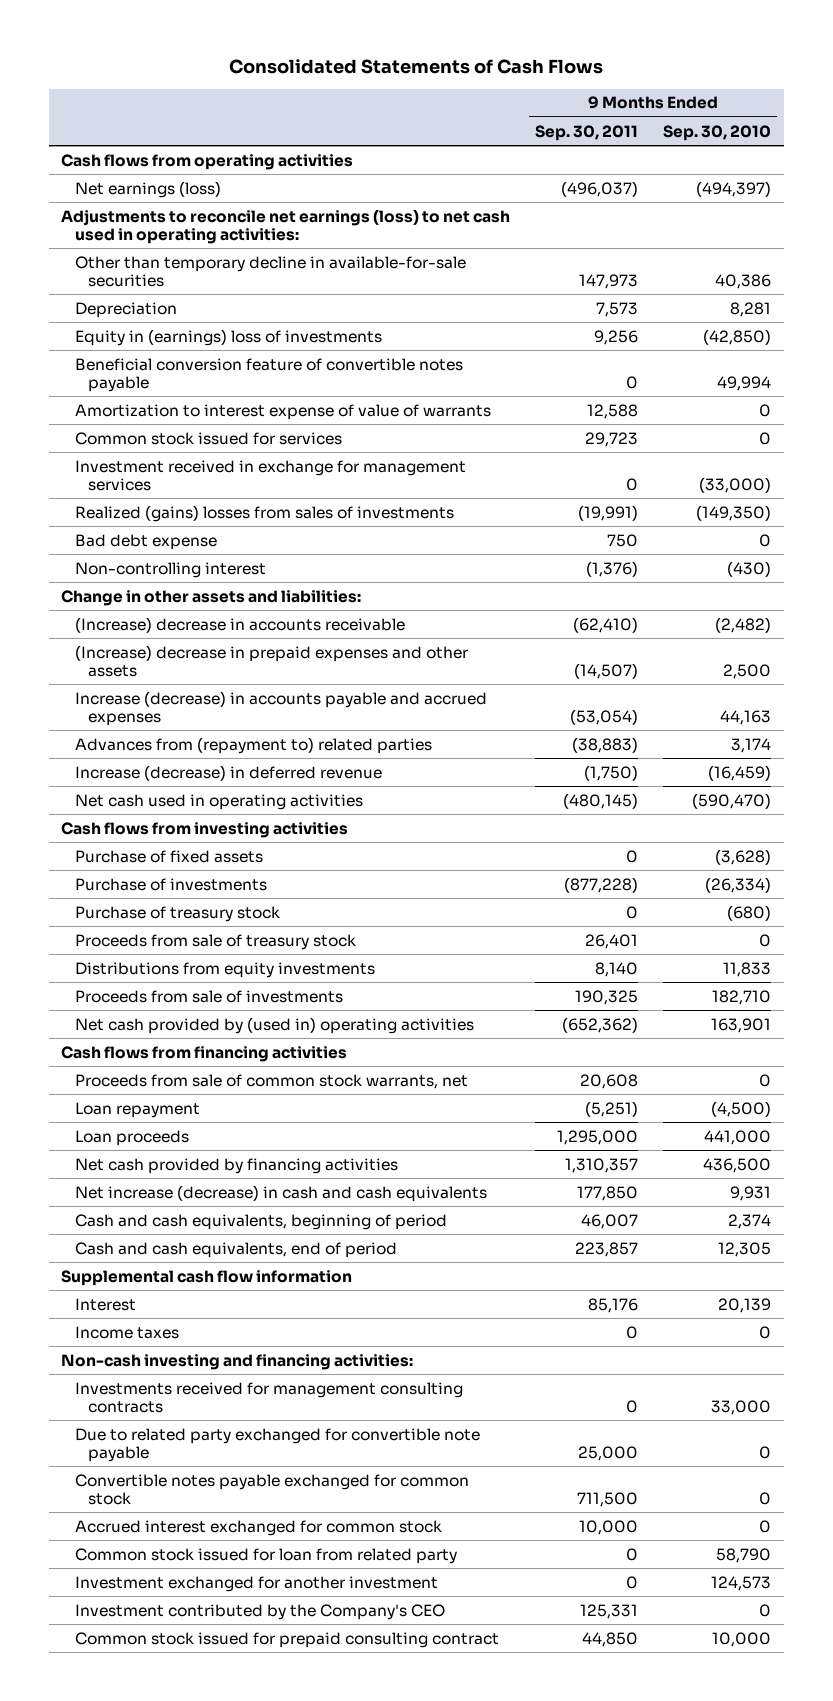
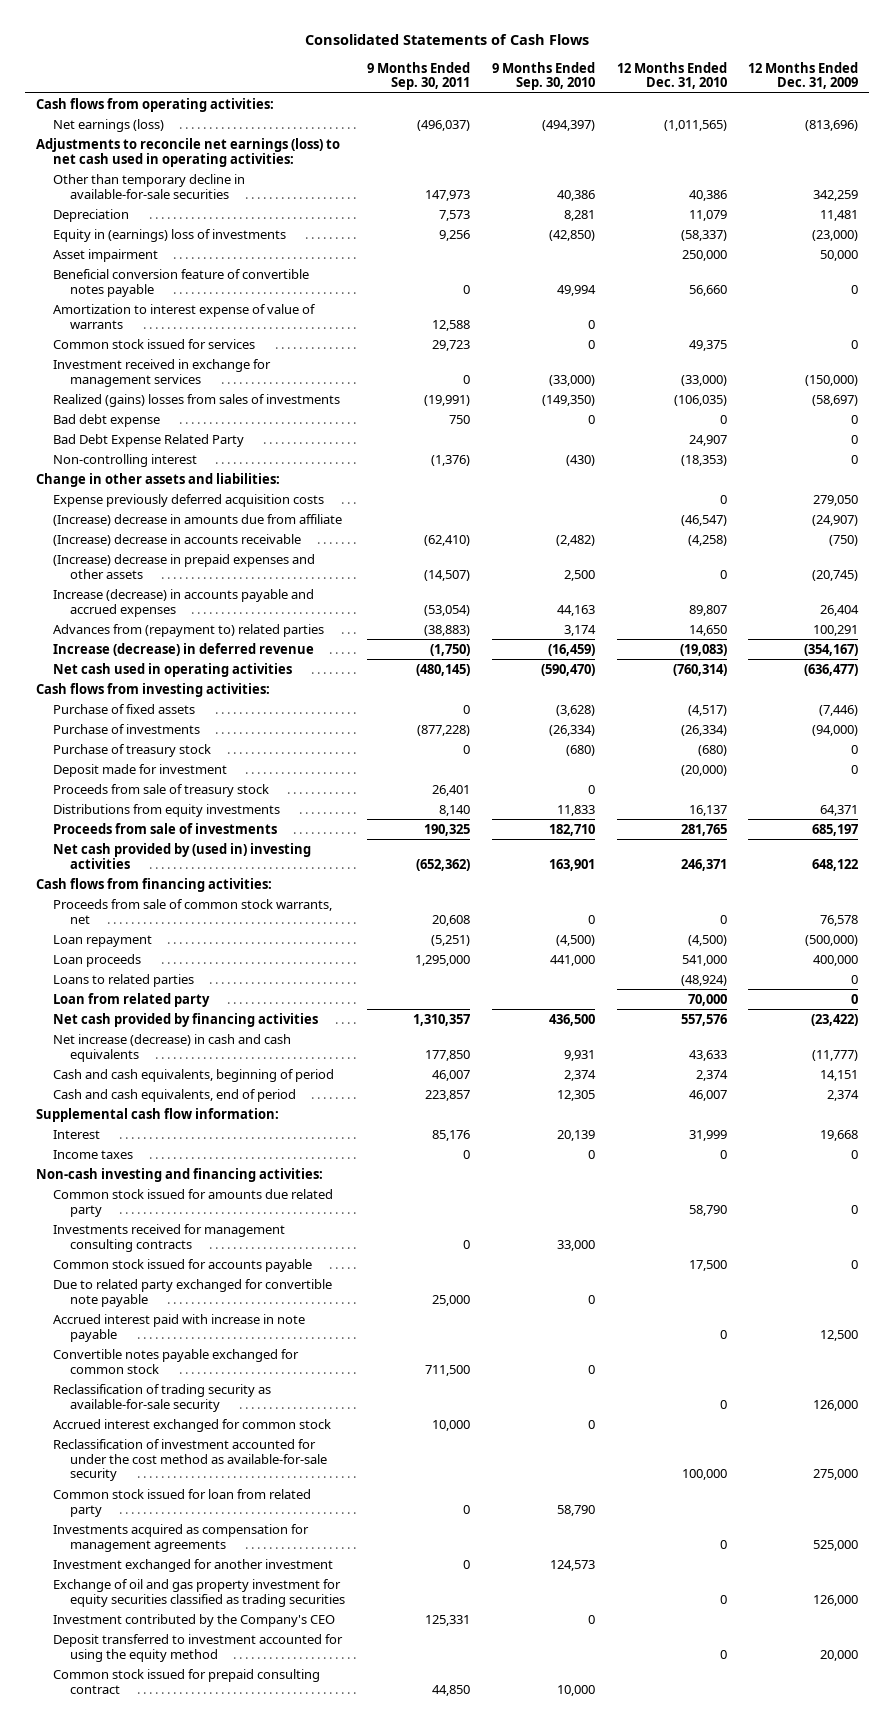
- | 9 Months Ended Sep. 30, 2011 | 9 Months Ended Sep. 30, 2010
+ | 9 Months Ended Sep. 30, 2011 | 9 Months Ended Sep. 30, 2010 | 12 Months Ended Dec. 31, 2010 | 12 Months Ended Dec. 31, 2009
- Cash flows from operating activities
+ Cash flows from operating activities:
+ Asset impairment | | | 250,000 | 50,000
+ Bad Debt Expense Related Party | | | 24,907 | 0
+ Expense previously deferred acquisition costs | | | 0 | 279,050
+ (Increase) decrease in amounts due from affiliate | | | (46,547) | (24,907)
- Cash flows from investing activities
+ Cash flows from investing activities:
+ Deposit made for investment | | | (20,000) | 0
- Net cash provided by (used in) operating activities | (652,362) | 163,901
- Cash flows from financing activities
+ Net cash provided by (used in) investing activities | (652,362) | 163,901 | 246,371 | 648,122
+ Cash flows from financing activities:
+ Loans to related parties | | | (48,924) | 0
+ Loan from related party | | | 70,000 | 0
- Supplemental cash flow information
+ Supplemental cash flow information:
+ Common stock issued for amounts due related party | | | 58,790 | 0
+ Common stock issued for accounts payable | | | 17,500 | 0
+ Accrued interest paid with increase in note payable | | | 0 | 12,500
+ Reclassification of trading security as available-for-sale security | | | 0 | 126,000
+ Reclassification of investment accounted for under the cost method as available-for-sale security | | | 100,000 | 275,000
+ Investments acquired as compensation for management agreements | | | 0 | 525,000
+ Exchange of oil and gas property investment for equity securities classified as trading securities | | | 0 | 126,000
+ Deposit transferred to investment accounted for using the equity method | | | 0 | 20,000

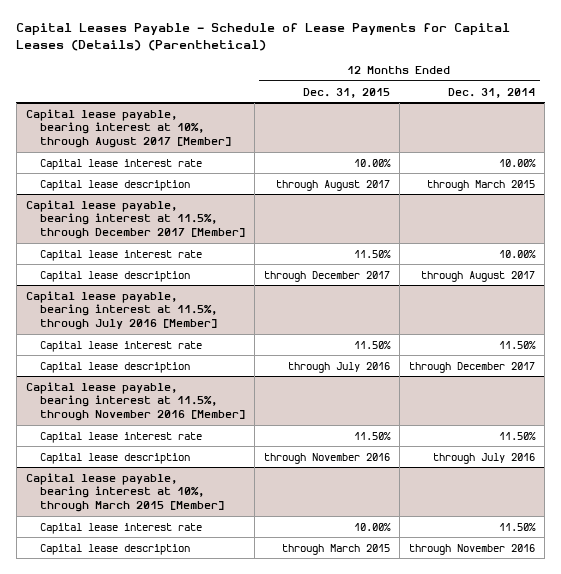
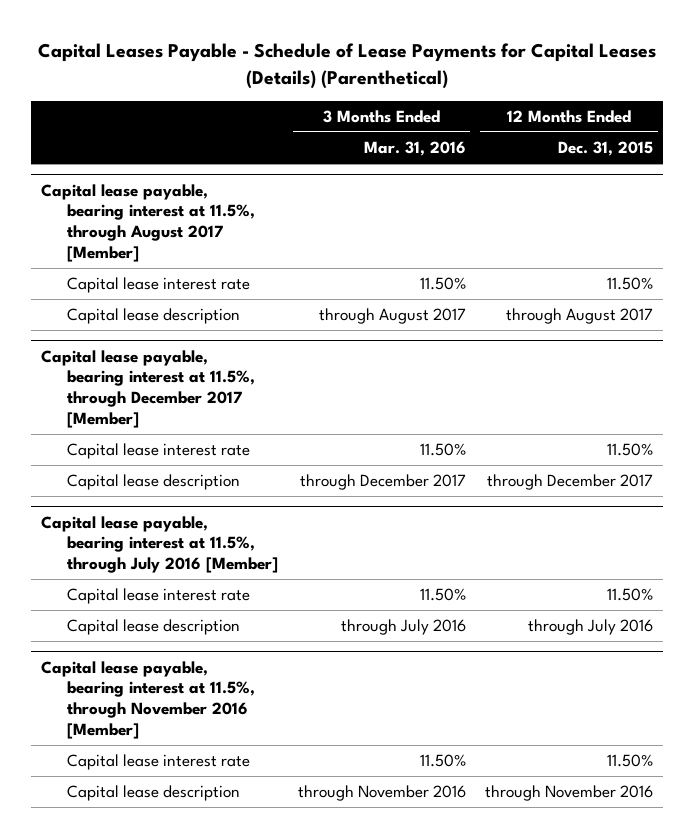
- | 12 Months Ended Dec. 31, 2015 | 12 Months Ended Dec. 31, 2014
+ | 3 Months Ended Mar. 31, 2016 | 12 Months Ended Dec. 31, 2015
- Capital lease payable, bearing interest at 10%, through August 2017 [Member]
- Capital lease interest rate | 10.00% | 10.00%
+ Capital lease payable, bearing interest at 11.5%, through August 2017 [Member]
+ Capital lease interest rate | 11.50% | 11.50%
- Capital lease payable, bearing interest at 10%, through March 2015 [Member]
- Capital lease interest rate | 10.00% | 11.50%
- Capital lease description | through March 2015 | through November 2016

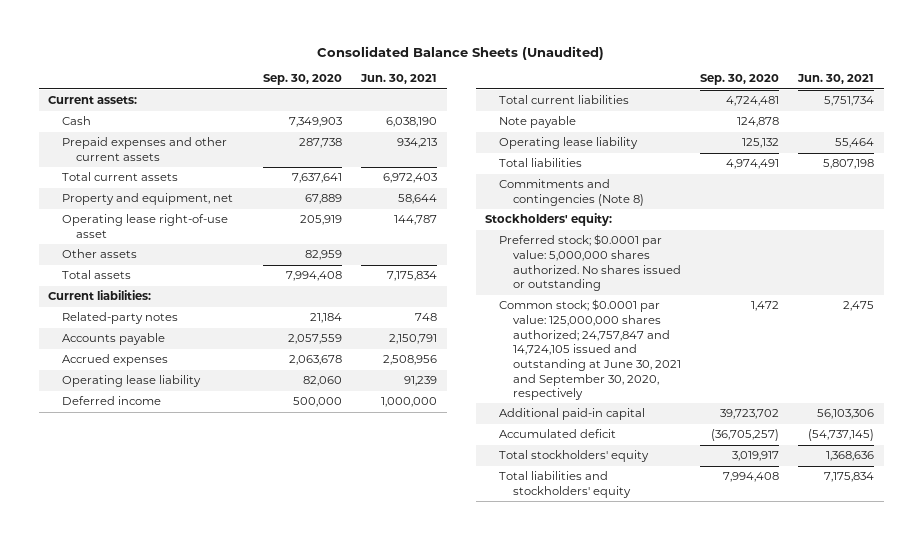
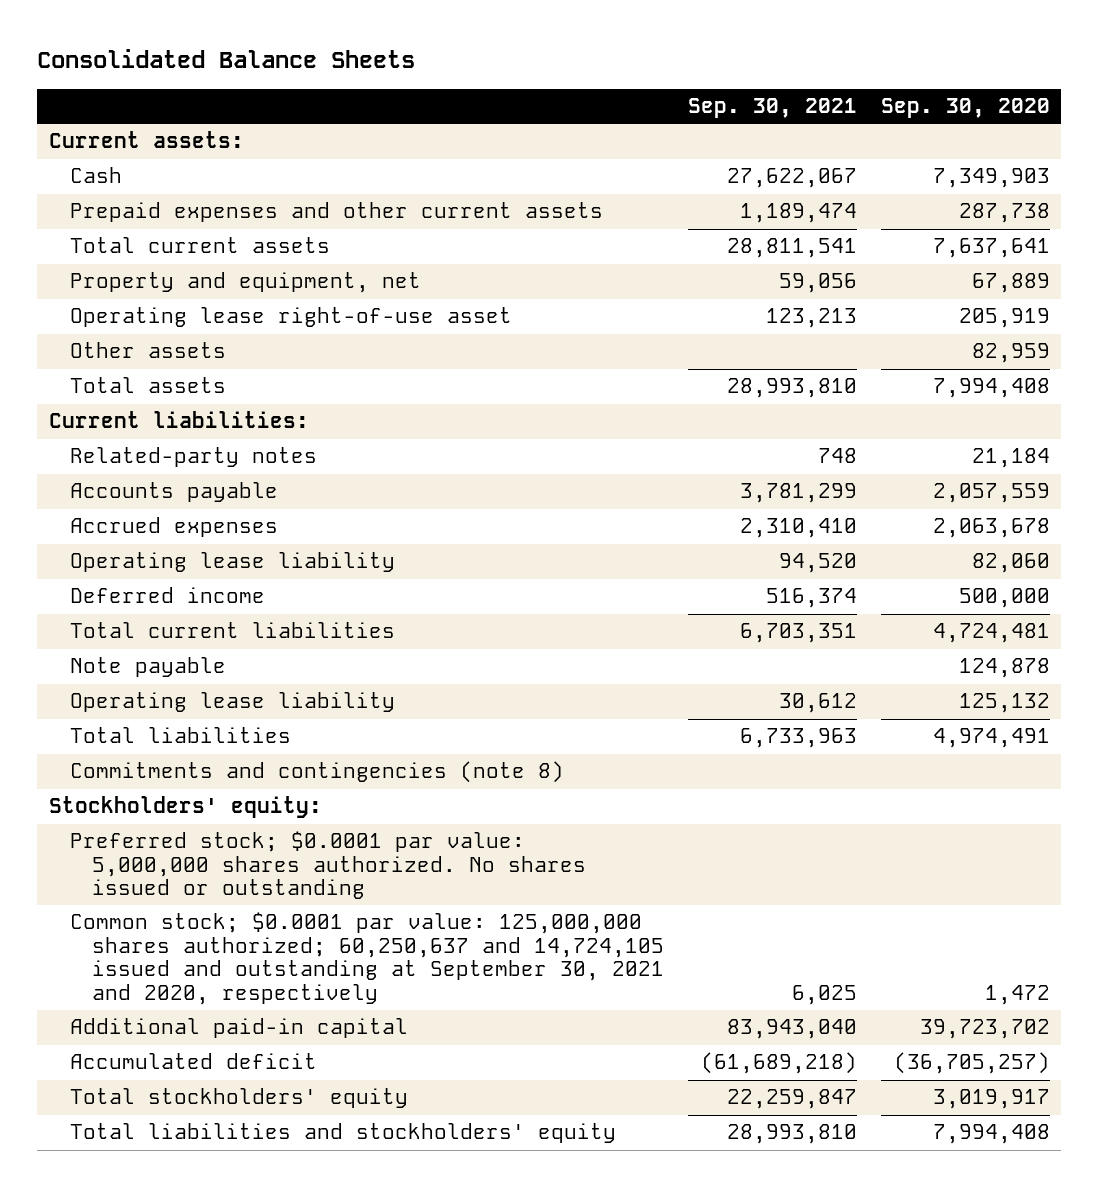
- Consolidated Balance Sheets (Unaudited)
+ Consolidated Balance Sheets
- | Sep. 30, 2020 | Jun. 30, 2021
+ | Sep. 30, 2021 | Sep. 30, 2020
- Commitments and contingencies (Note 8)
+ Commitments and contingencies (note 8)
- Common stock; $0.0001 par value: 125,000,000 shares authorized; 24,757,847 and 14,724,105 issued and outstanding at June 30, 2021 and September 30, 2020, respectively | 1,472 | 2,475
+ Common stock; $0.0001 par value: 125,000,000 shares authorized; 60,250,637 and 14,724,105 issued and outstanding at September 30, 2021 and 2020, respectively | 6,025 | 1,472

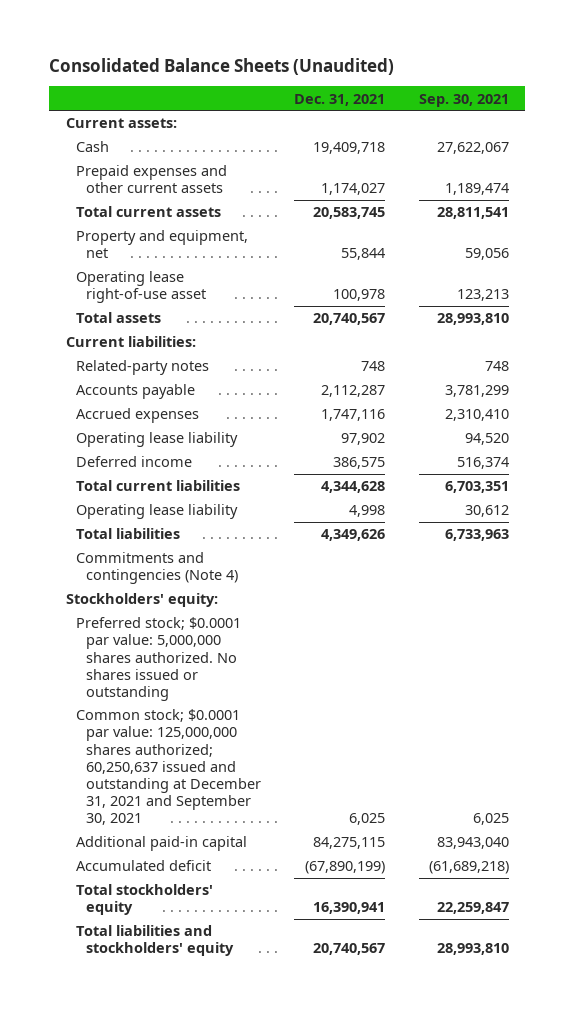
- Consolidated Balance Sheets
+ Consolidated Balance Sheets (Unaudited)
- | Sep. 30, 2021 | Sep. 30, 2020
+ | Dec. 31, 2021 | Sep. 30, 2021
- Other assets | | 82,959
- Note payable | | 124,878
- Commitments and contingencies (note 8)
+ Commitments and contingencies (Note 4)
- Common stock; $0.0001 par value: 125,000,000 shares authorized; 60,250,637 and 14,724,105 issued and outstanding at September 30, 2021 and 2020, respectively | 6,025 | 1,472
+ Common stock; $0.0001 par value: 125,000,000 shares authorized; 60,250,637 issued and outstanding at December 31, 2021 and September 30, 2021 | 6,025 | 6,025

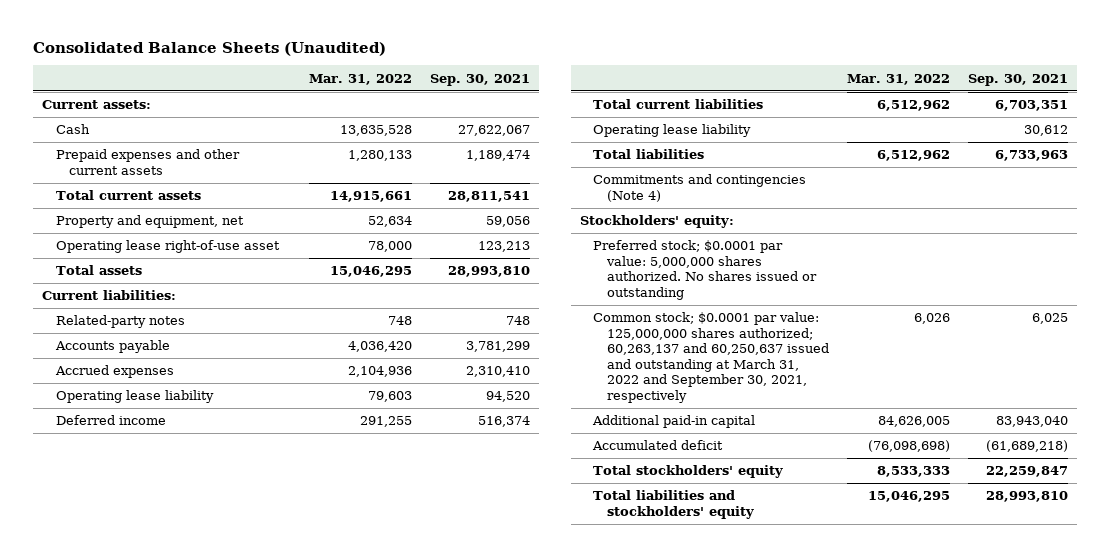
- | Dec. 31, 2021 | Sep. 30, 2021
+ | Mar. 31, 2022 | Sep. 30, 2021
- Common stock; $0.0001 par value: 125,000,000 shares authorized; 60,250,637 issued and outstanding at December 31, 2021 and September 30, 2021 | 6,025 | 6,025
+ Common stock; $0.0001 par value: 125,000,000 shares authorized; 60,263,137 and 60,250,637 issued and outstanding at March 31, 2022 and September 30, 2021, respectively | 6,026 | 6,025

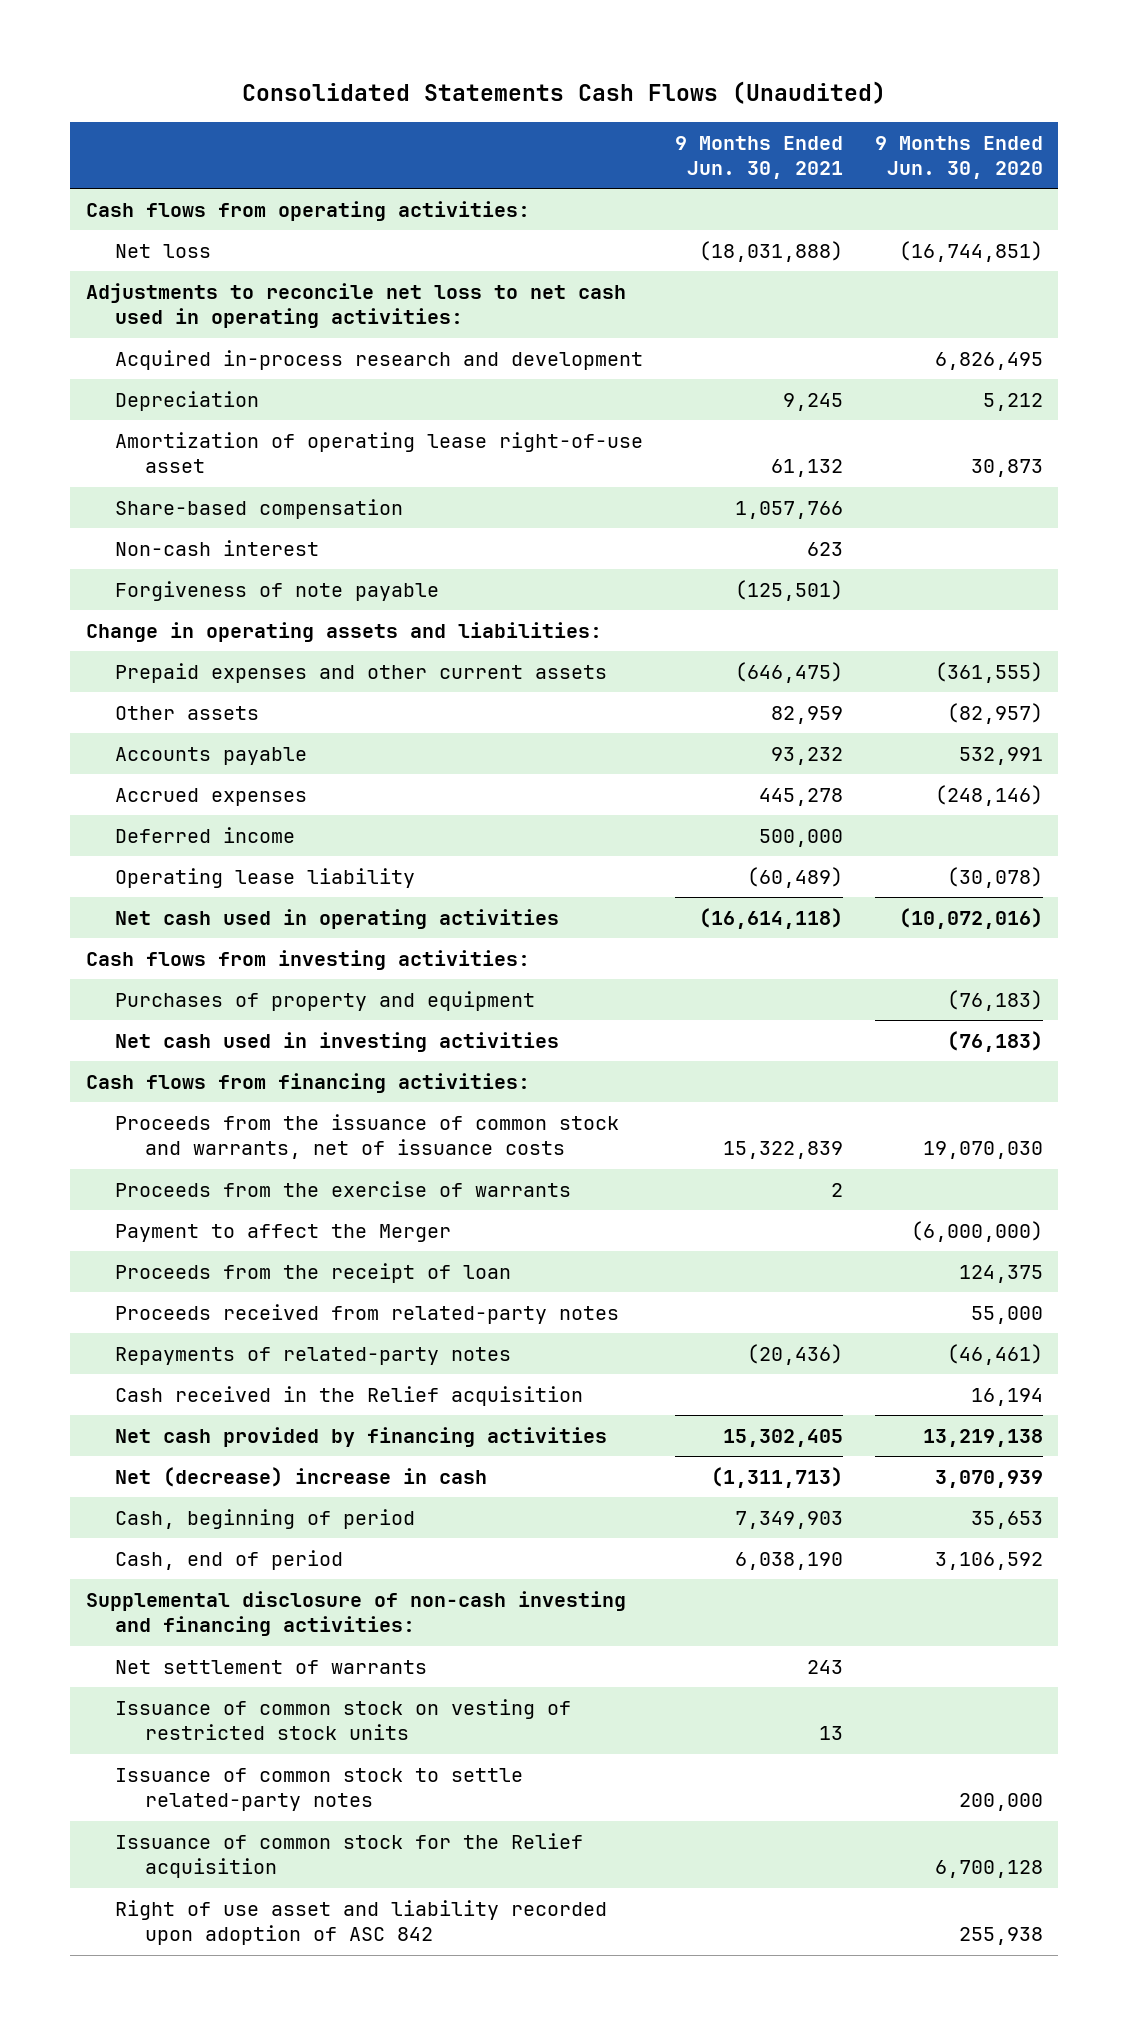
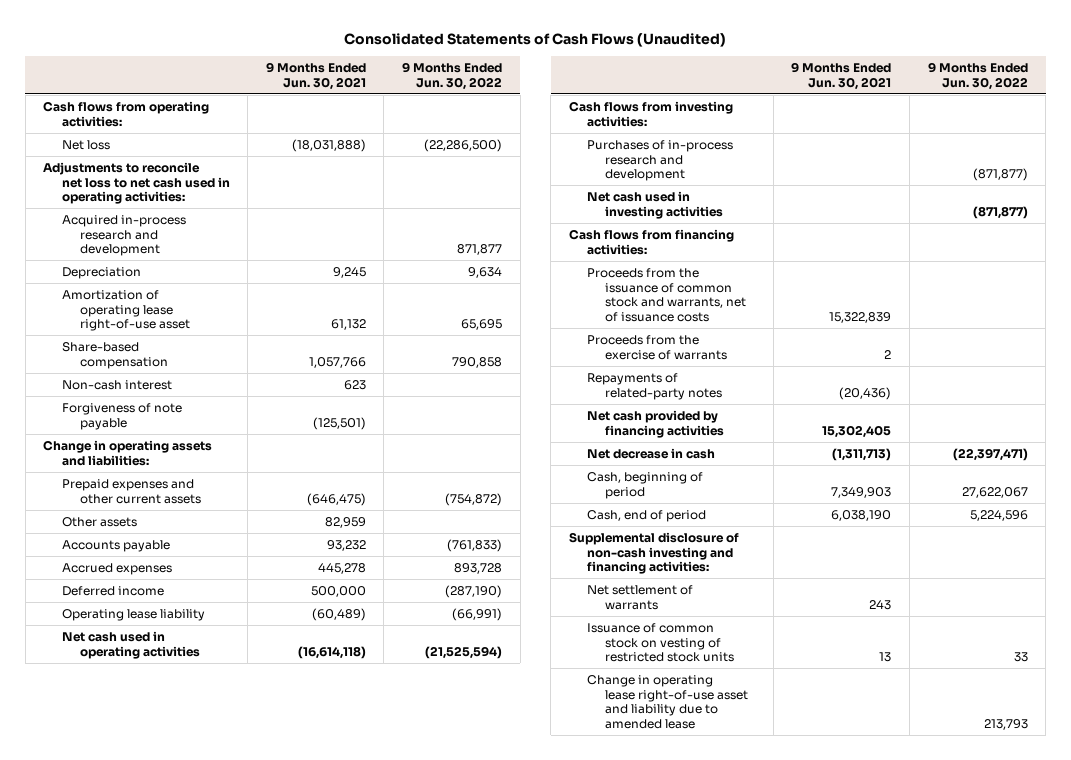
- Consolidated Statements Cash Flows (Unaudited)
+ Consolidated Statements of Cash Flows (Unaudited)
- | 9 Months Ended Jun. 30, 2021 | 9 Months Ended Jun. 30, 2020
+ | 9 Months Ended Jun. 30, 2021 | 9 Months Ended Jun. 30, 2022
- Purchases of property and equipment | | (76,183)
+ Purchases of in-process research and development | | (871,877)
- Payment to affect the Merger | | (6,000,000)
- Proceeds from the receipt of loan | | 124,375
- Proceeds received from related-party notes | | 55,000
- Cash received in the Relief acquisition | | 16,194
- Net (decrease) increase in cash | (1,311,713) | 3,070,939
+ Net decrease in cash | (1,311,713) | (22,397,471)
- Issuance of common stock to settle related-party notes | | 200,000
- Issuance of common stock for the Relief acquisition | | 6,700,128
- Right of use asset and liability recorded upon adoption of ASC 842 | | 255,938
+ Change in operating lease right-of-use asset and liability due to amended lease | | 213,793

